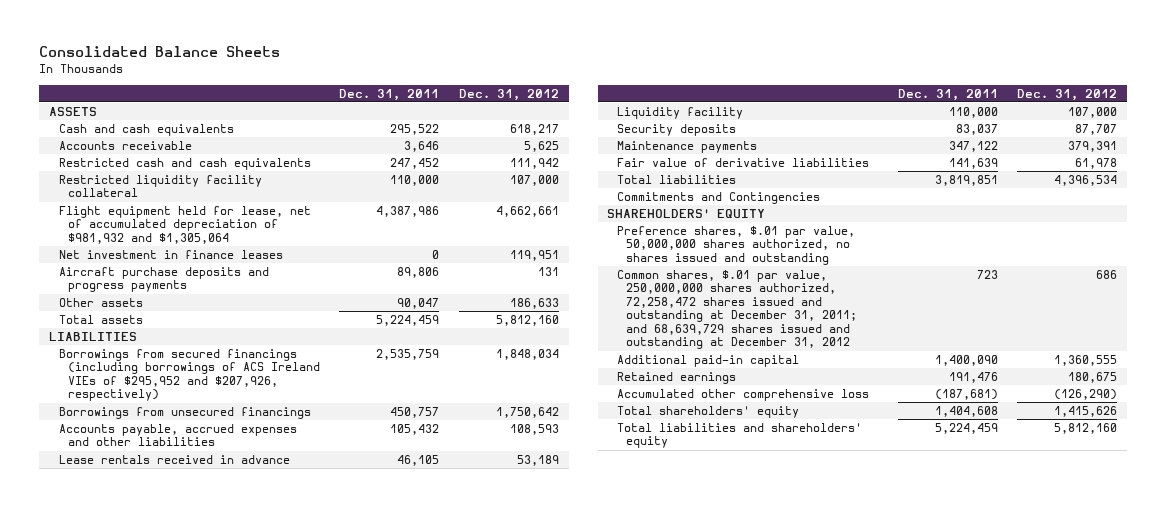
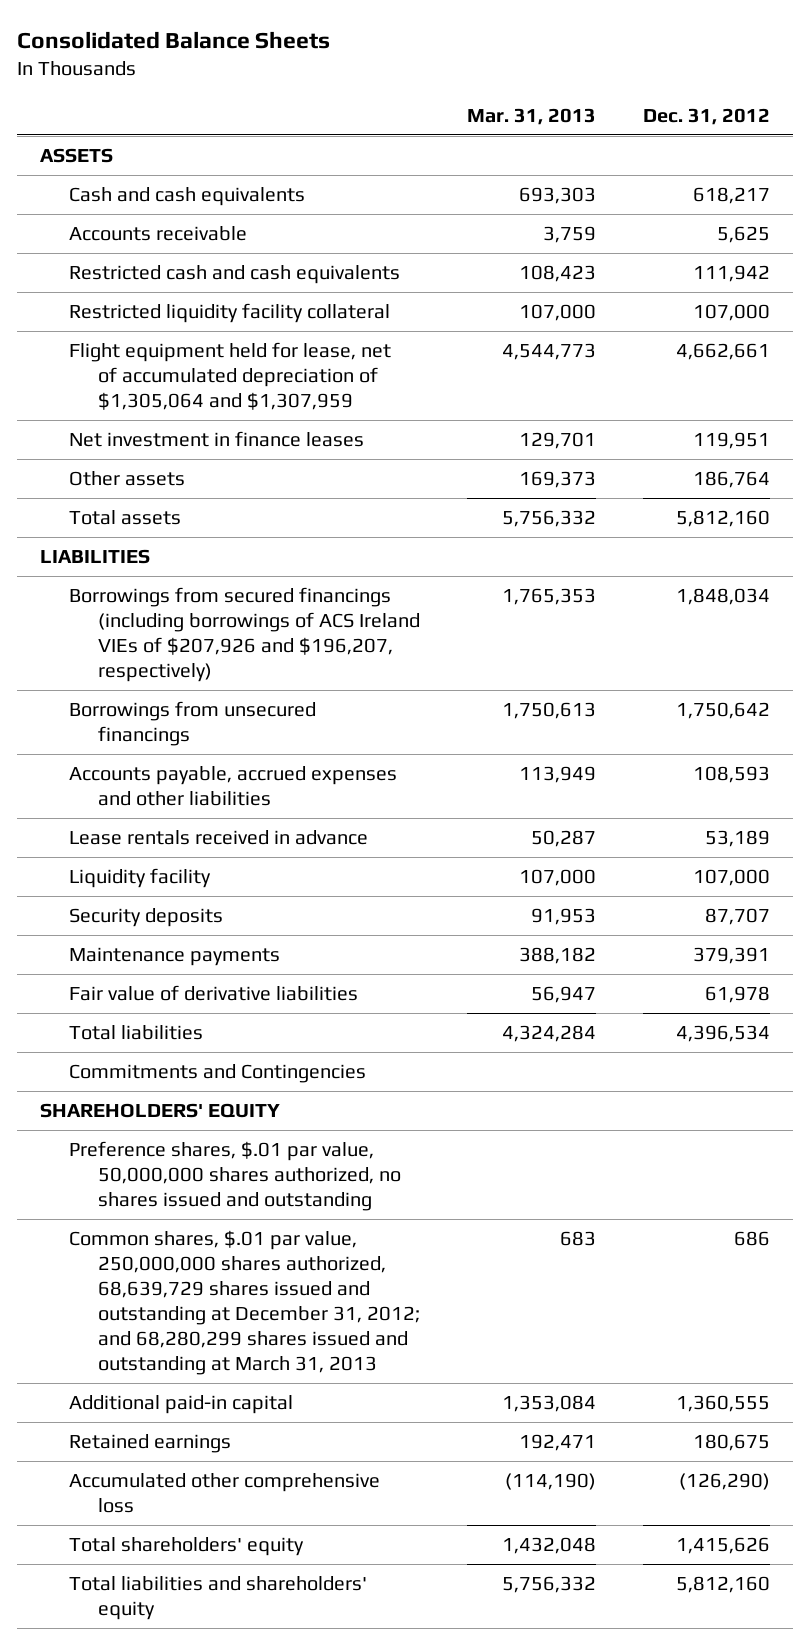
- | Dec. 31, 2011 | Dec. 31, 2012
+ | Mar. 31, 2013 | Dec. 31, 2012
- Flight equipment held for lease, net of accumulated depreciation of $981,932 and $1,305,064 | 4,387,986 | 4,662,661
+ Flight equipment held for lease, net of accumulated depreciation of $1,305,064 and $1,307,959 | 4,544,773 | 4,662,661
- Aircraft purchase deposits and progress payments | 89,806 | 131
- Other assets | 90,047 | 186,633
+ Other assets | 169,373 | 186,764
- Borrowings from secured financings (including borrowings of ACS Ireland VIEs of $295,952 and $207,926, respectively) | 2,535,759 | 1,848,034
+ Borrowings from secured financings (including borrowings of ACS Ireland VIEs of $207,926 and $196,207, respectively) | 1,765,353 | 1,848,034
- Common shares, $.01 par value, 250,000,000 shares authorized, 72,258,472 shares issued and outstanding at December 31, 2011; and 68,639,729 shares issued and outstanding at December 31, 2012 | 723 | 686
+ Common shares, $.01 par value, 250,000,000 shares authorized, 68,639,729 shares issued and outstanding at December 31, 2012; and 68,280,299 shares issued and outstanding at March 31, 2013 | 683 | 686

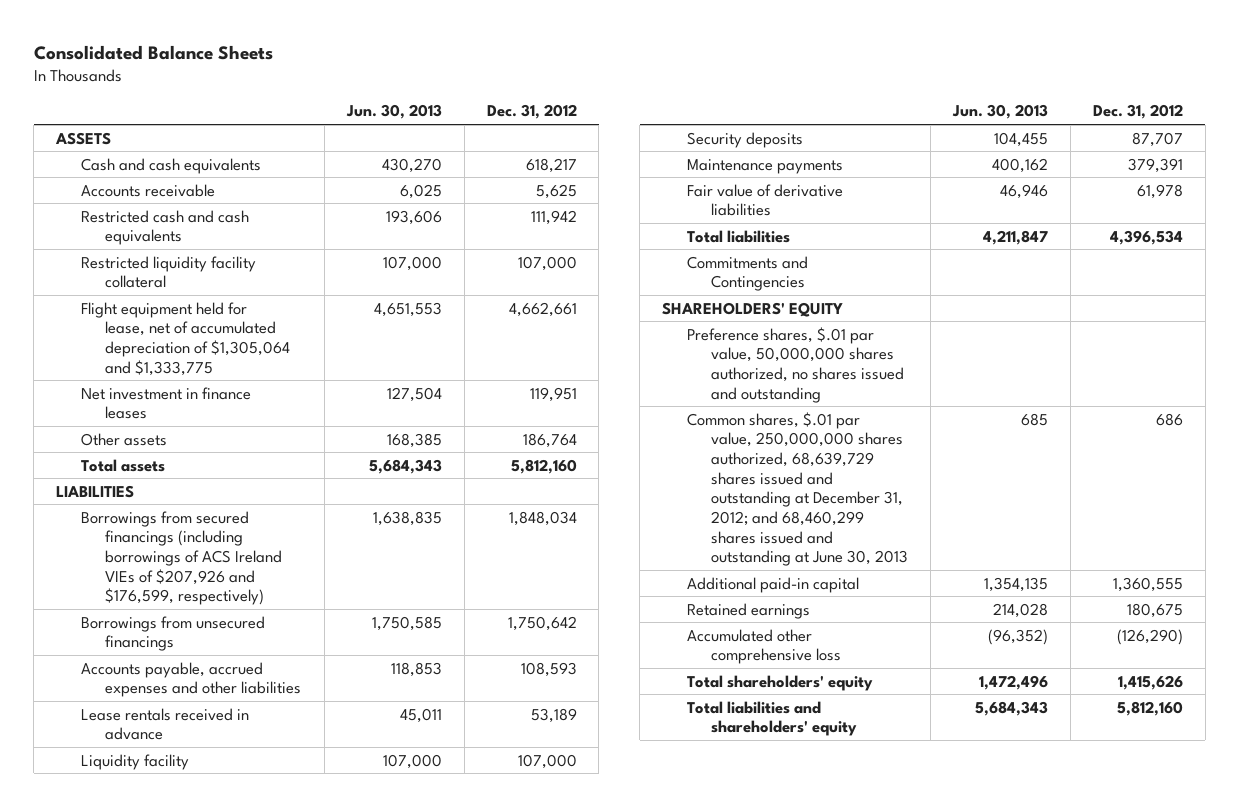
- | Mar. 31, 2013 | Dec. 31, 2012
+ | Jun. 30, 2013 | Dec. 31, 2012
- Flight equipment held for lease, net of accumulated depreciation of $1,305,064 and $1,307,959 | 4,544,773 | 4,662,661
+ Flight equipment held for lease, net of accumulated depreciation of $1,305,064 and $1,333,775 | 4,651,553 | 4,662,661
- Borrowings from secured financings (including borrowings of ACS Ireland VIEs of $207,926 and $196,207, respectively) | 1,765,353 | 1,848,034
+ Borrowings from secured financings (including borrowings of ACS Ireland VIEs of $207,926 and $176,599, respectively) | 1,638,835 | 1,848,034
- Common shares, $.01 par value, 250,000,000 shares authorized, 68,639,729 shares issued and outstanding at December 31, 2012; and 68,280,299 shares issued and outstanding at March 31, 2013 | 683 | 686
+ Common shares, $.01 par value, 250,000,000 shares authorized, 68,639,729 shares issued and outstanding at December 31, 2012; and 68,460,299 shares issued and outstanding at June 30, 2013 | 685 | 686

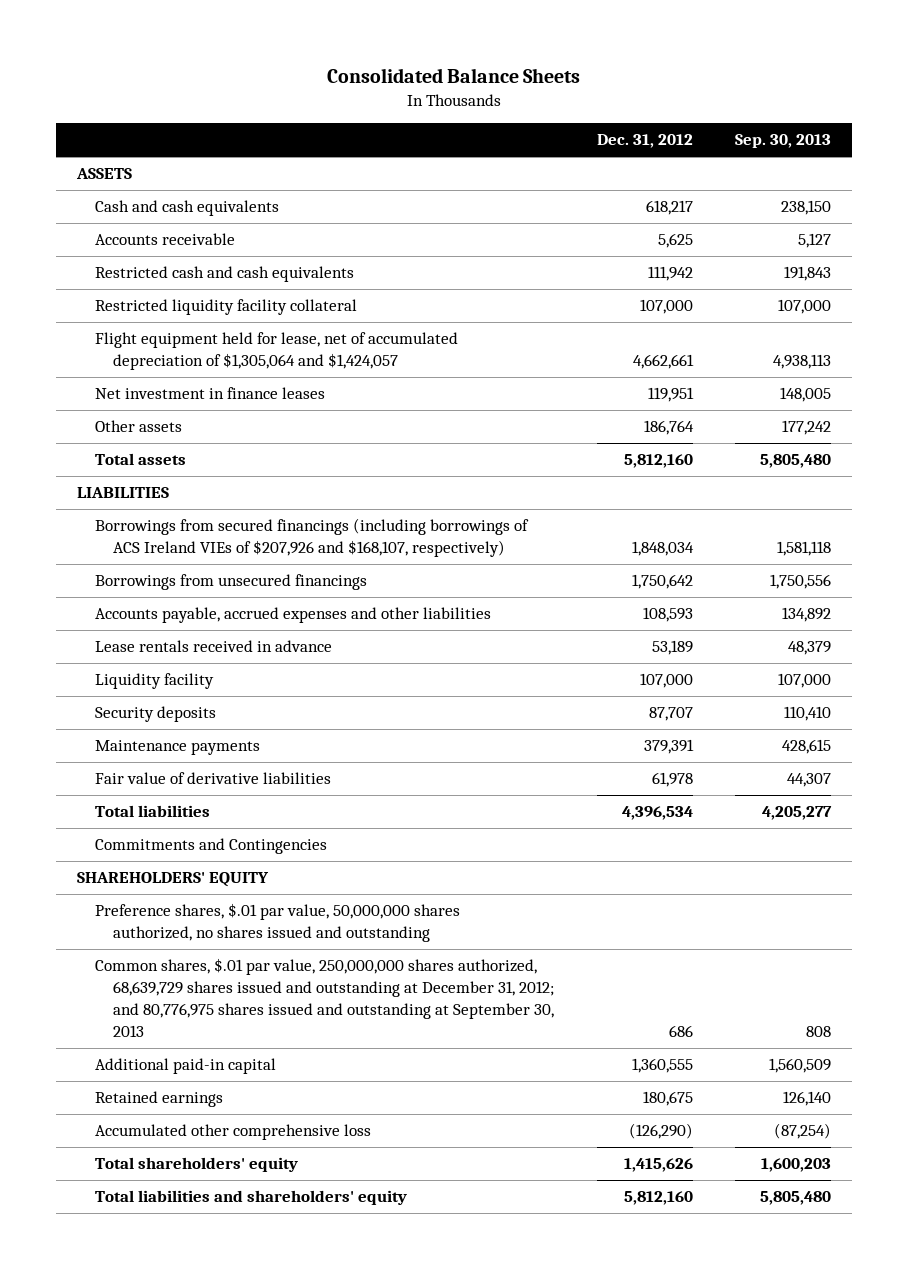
- | Jun. 30, 2013 | Dec. 31, 2012
+ | Dec. 31, 2012 | Sep. 30, 2013
- Flight equipment held for lease, net of accumulated depreciation of $1,305,064 and $1,333,775 | 4,651,553 | 4,662,661
+ Flight equipment held for lease, net of accumulated depreciation of $1,305,064 and $1,424,057 | 4,662,661 | 4,938,113
- Borrowings from secured financings (including borrowings of ACS Ireland VIEs of $207,926 and $176,599, respectively) | 1,638,835 | 1,848,034
+ Borrowings from secured financings (including borrowings of ACS Ireland VIEs of $207,926 and $168,107, respectively) | 1,848,034 | 1,581,118
- Common shares, $.01 par value, 250,000,000 shares authorized, 68,639,729 shares issued and outstanding at December 31, 2012; and 68,460,299 shares issued and outstanding at June 30, 2013 | 685 | 686
+ Common shares, $.01 par value, 250,000,000 shares authorized, 68,639,729 shares issued and outstanding at December 31, 2012; and 80,776,975 shares issued and outstanding at September 30, 2013 | 686 | 808

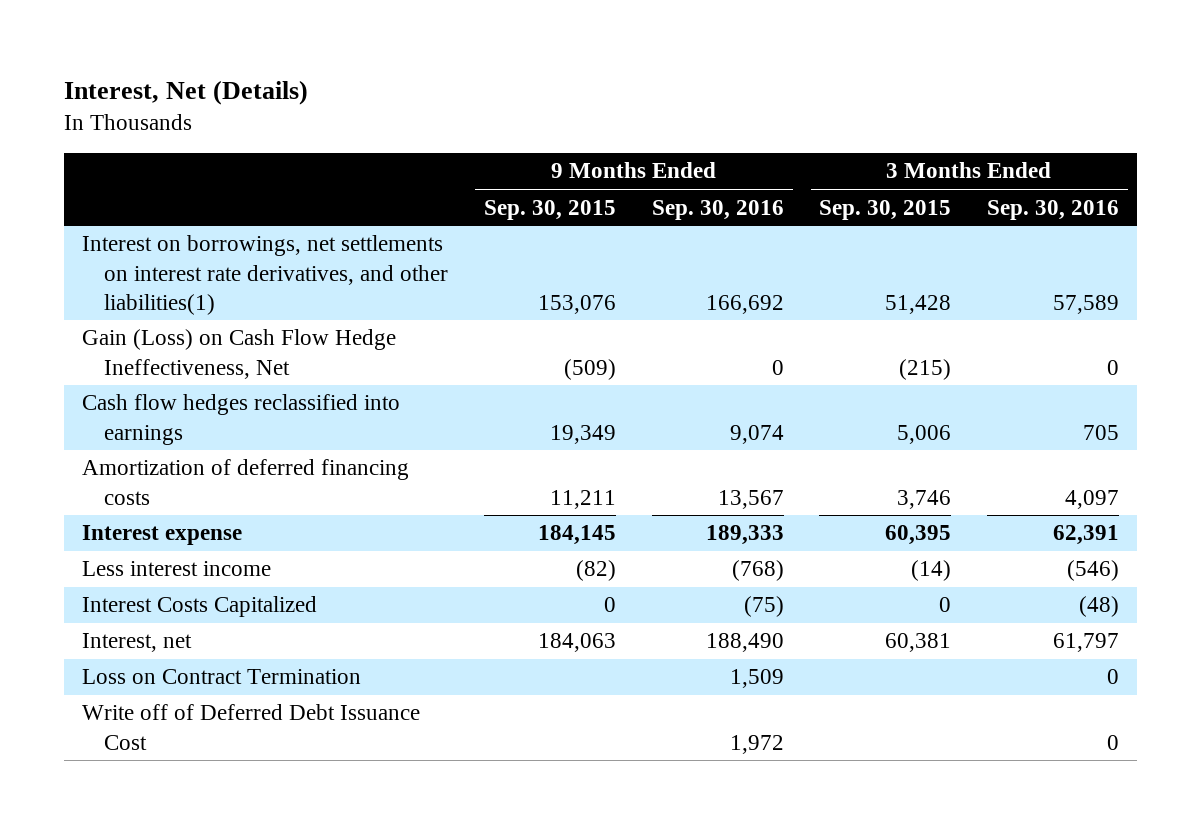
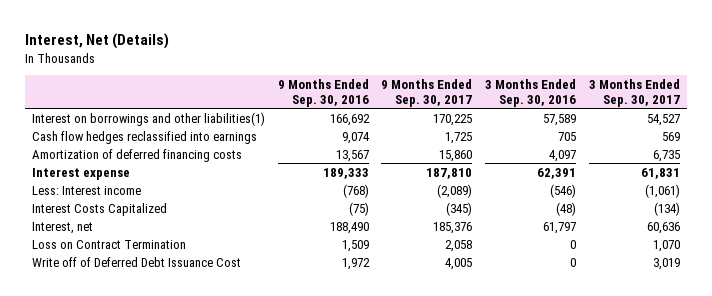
- | 9 Months Ended Sep. 30, 2015 | 9 Months Ended Sep. 30, 2016 | 3 Months Ended Sep. 30, 2015 | 3 Months Ended Sep. 30, 2016
+ | 9 Months Ended Sep. 30, 2016 | 9 Months Ended Sep. 30, 2017 | 3 Months Ended Sep. 30, 2016 | 3 Months Ended Sep. 30, 2017
- Interest on borrowings, net settlements on interest rate derivatives, and other liabilities(1) | 153,076 | 166,692 | 51,428 | 57,589
- Gain (Loss) on Cash Flow Hedge Ineffectiveness, Net | (509) | 0 | (215) | 0
+ Interest on borrowings and other liabilities(1) | 166,692 | 170,225 | 57,589 | 54,527
- Less interest income | (82) | (768) | (14) | (546)
+ Less: Interest income | (768) | (2,089) | (546) | (1,061)

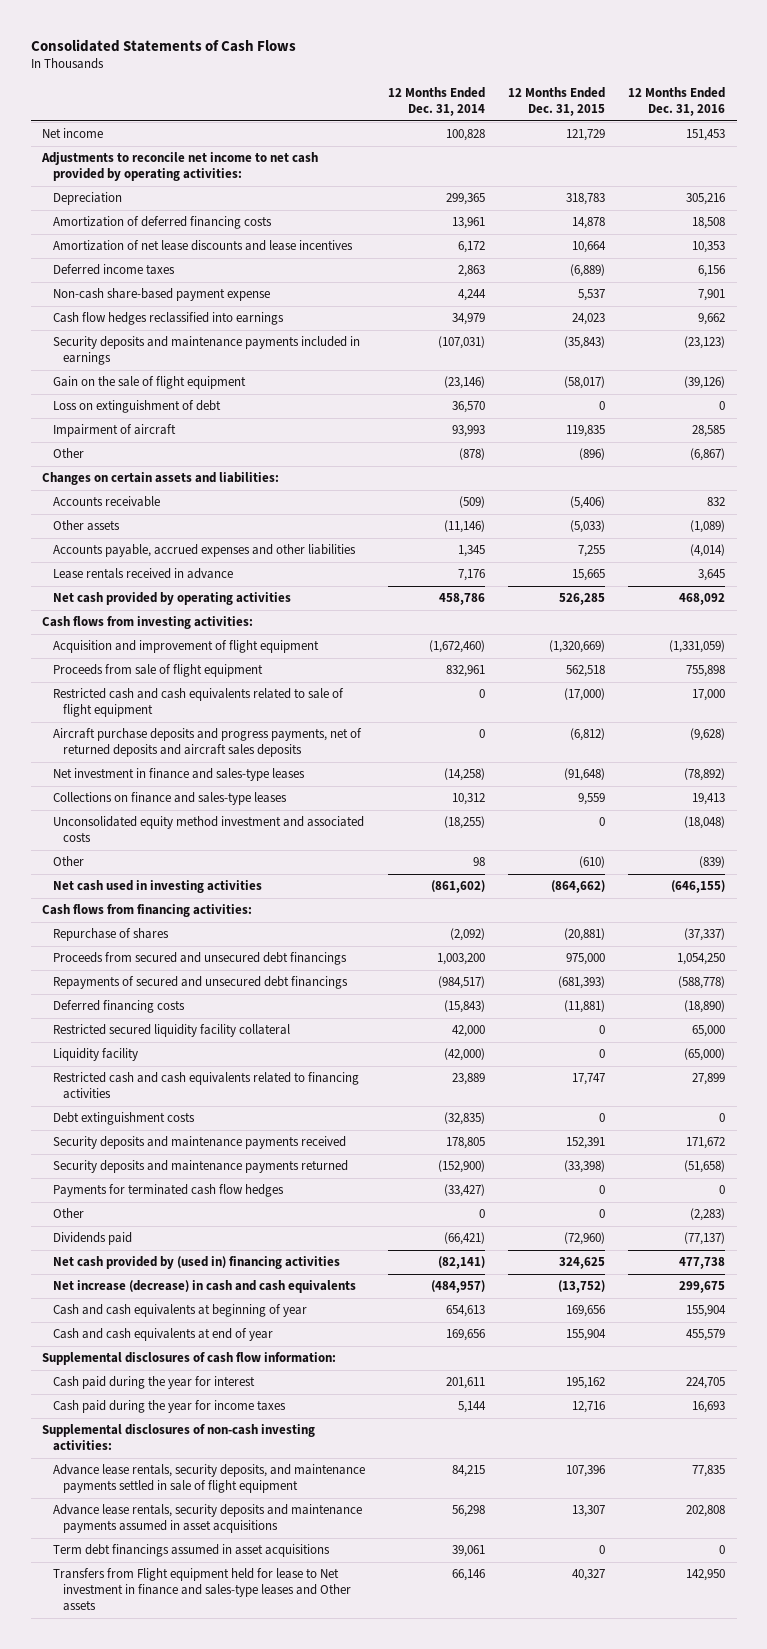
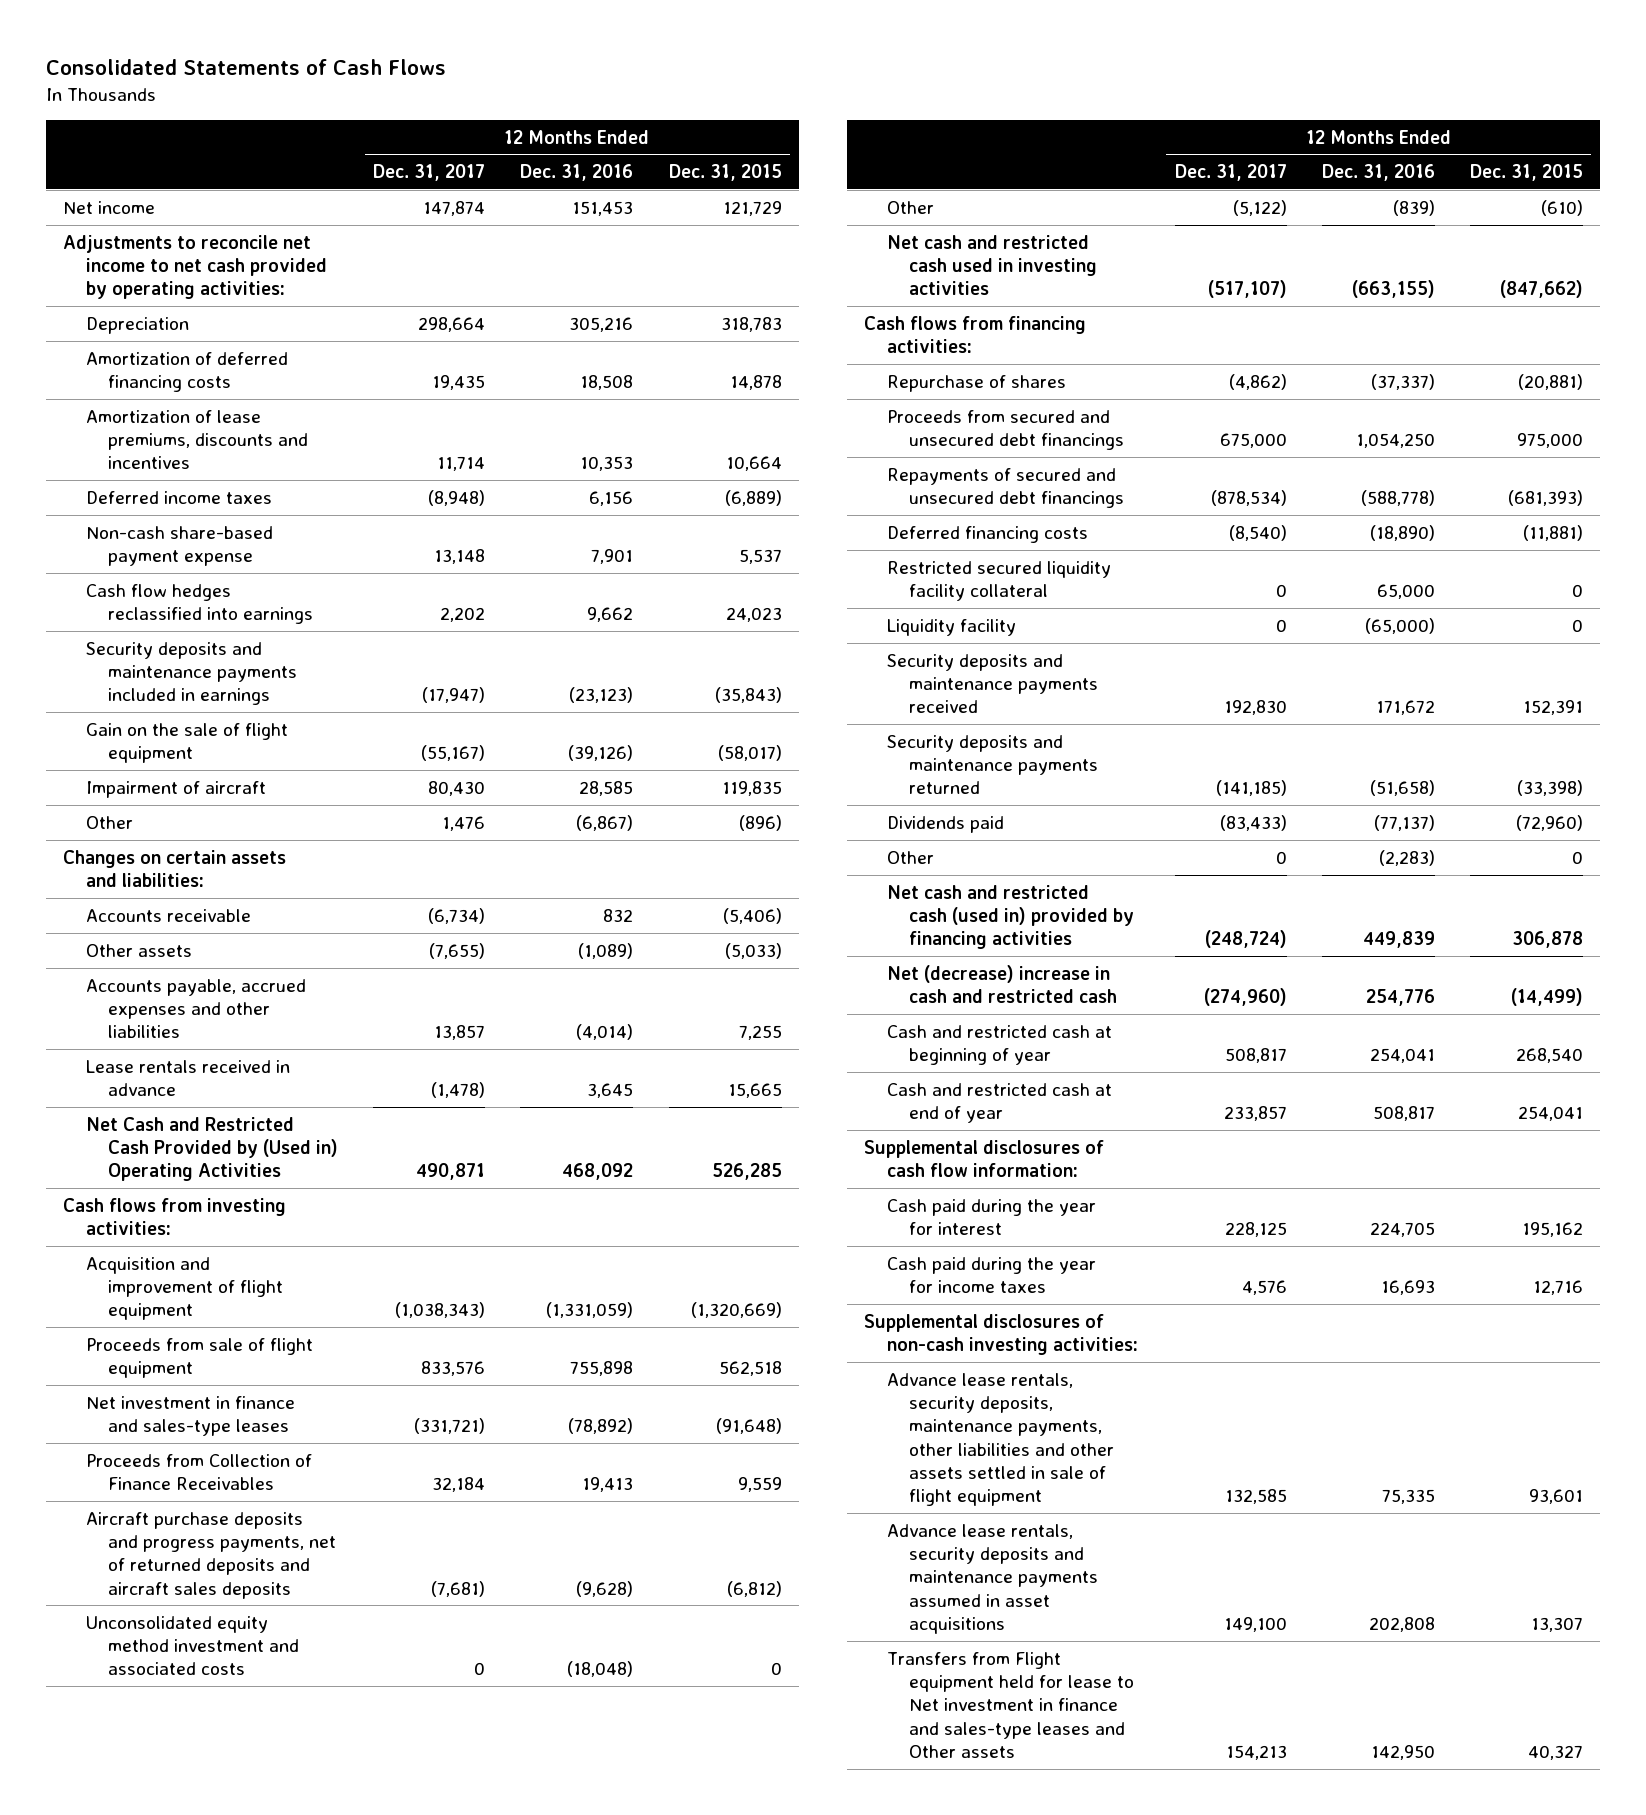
- | 12 Months Ended Dec. 31, 2014 | 12 Months Ended Dec. 31, 2015 | 12 Months Ended Dec. 31, 2016
+ | 12 Months Ended Dec. 31, 2017 | 12 Months Ended Dec. 31, 2016 | 12 Months Ended Dec. 31, 2015
- Amortization of net lease discounts and lease incentives | 6,172 | 10,664 | 10,353
+ Amortization of lease premiums, discounts and incentives | 11,714 | 10,353 | 10,664
- Loss on extinguishment of debt | 36,570 | 0 | 0
- Net cash provided by operating activities | 458,786 | 526,285 | 468,092
+ Net Cash and Restricted Cash Provided by (Used in) Operating Activities | 490,871 | 468,092 | 526,285
- Restricted cash and cash equivalents related to sale of flight equipment | 0 | (17,000) | 17,000
- Collections on finance and sales-type leases | 10,312 | 9,559 | 19,413
+ Proceeds from Collection of Finance Receivables | 32,184 | 19,413 | 9,559
moved down: Aircraft purchase deposits and progress payments, net of returned deposits and aircraft sales deposits | (7,681) | (9,628) | (6,812)
- Net cash used in investing activities | (861,602) | (864,662) | (646,155)
+ Net cash and restricted cash used in investing activities | (517,107) | (663,155) | (847,662)
- Restricted cash and cash equivalents related to financing activities | 23,889 | 17,747 | 27,899
- Debt extinguishment costs | (32,835) | 0 | 0
- Payments for terminated cash flow hedges | (33,427) | 0 | 0
- Net cash provided by (used in) financing activities | (82,141) | 324,625 | 477,738
- Net increase (decrease) in cash and cash equivalents | (484,957) | (13,752) | 299,675
- Cash and cash equivalents at beginning of year | 654,613 | 169,656 | 155,904
- Cash and cash equivalents at end of year | 169,656 | 155,904 | 455,579
moved down: Other | 0 | (2,283) | 0
+ Net cash and restricted cash (used in) provided by financing activities | (248,724) | 449,839 | 306,878
+ Net (decrease) increase in cash and restricted cash | (274,960) | 254,776 | (14,499)
+ Cash and restricted cash at beginning of year | 508,817 | 254,041 | 268,540
+ Cash and restricted cash at end of year | 233,857 | 508,817 | 254,041
- Advance lease rentals, security deposits, and maintenance payments settled in sale of flight equipment | 84,215 | 107,396 | 77,835
+ Advance lease rentals, security deposits, maintenance payments, other liabilities and other assets settled in sale of flight equipment | 132,585 | 75,335 | 93,601
- Term debt financings assumed in asset acquisitions | 39,061 | 0 | 0

